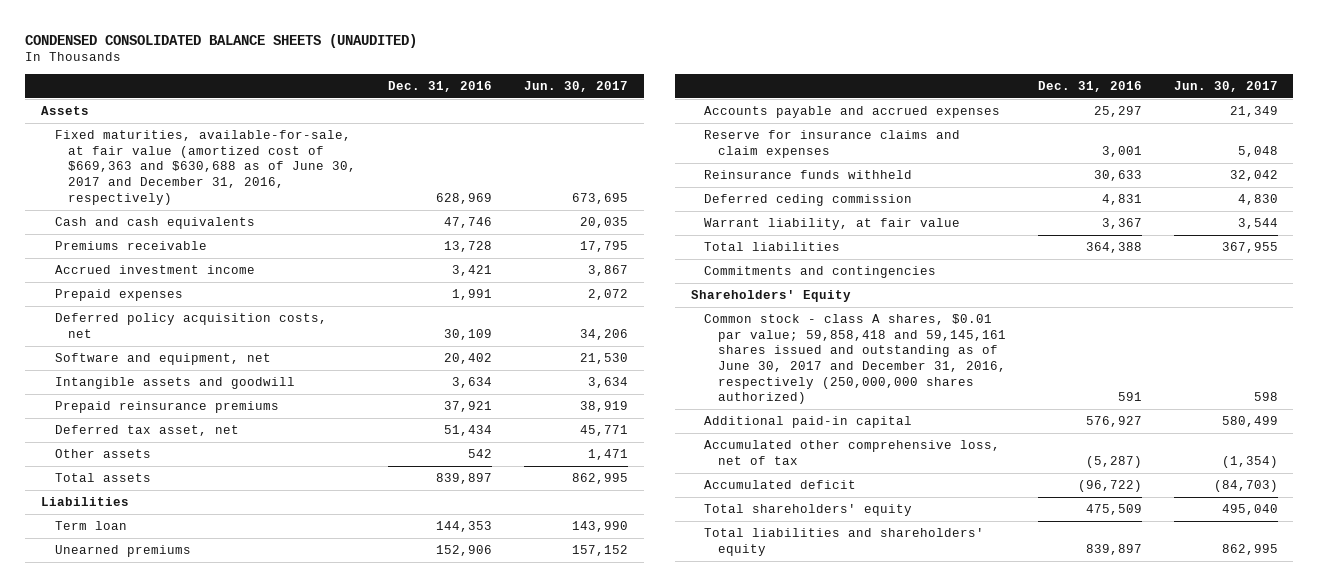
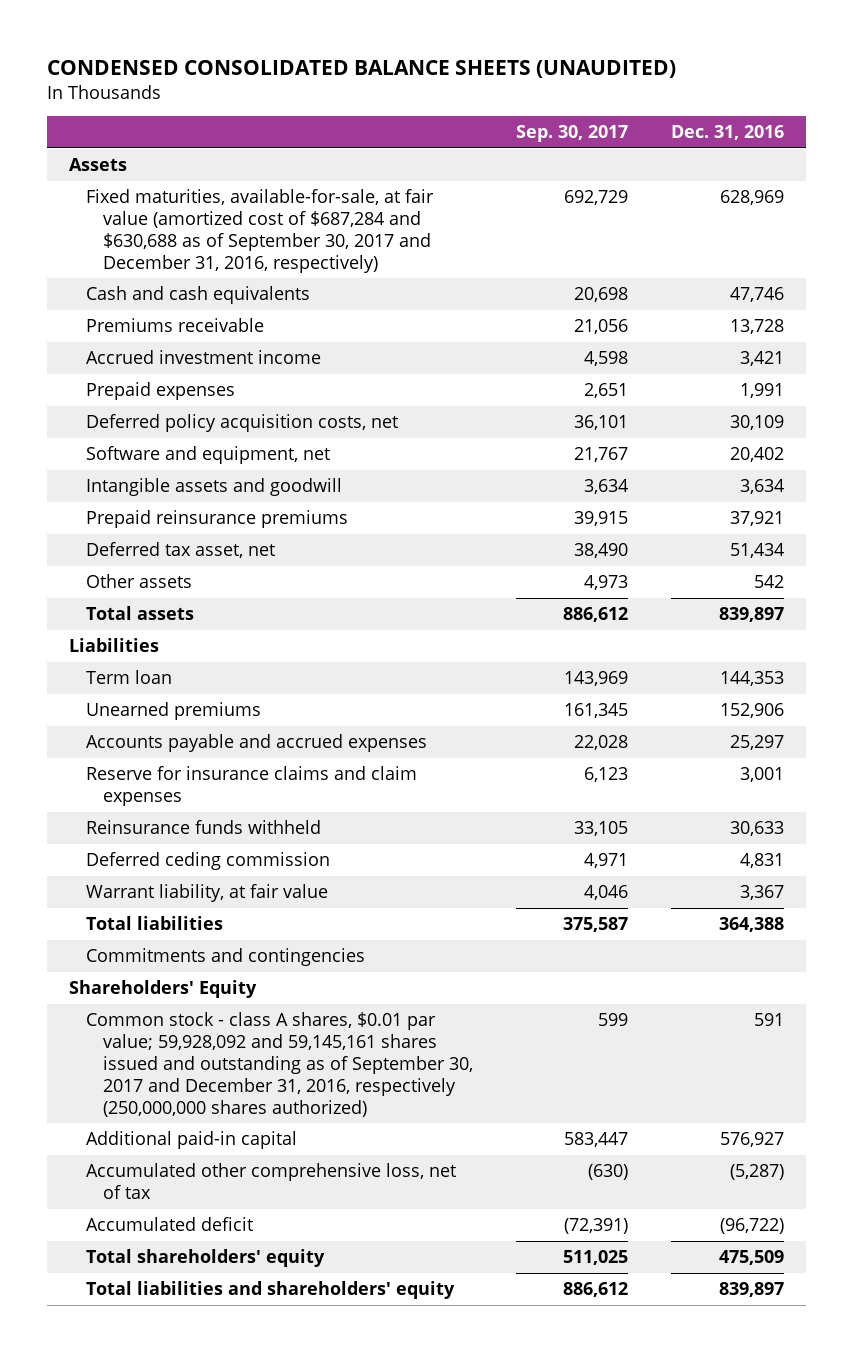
- | Dec. 31, 2016 | Jun. 30, 2017
+ | Sep. 30, 2017 | Dec. 31, 2016
- Fixed maturities, available-for-sale, at fair value (amortized cost of $669,363 and $630,688 as of June 30, 2017 and December 31, 2016, respectively) | 628,969 | 673,695
+ Fixed maturities, available-for-sale, at fair value (amortized cost of $687,284 and $630,688 as of September 30, 2017 and December 31, 2016, respectively) | 692,729 | 628,969
- Common stock - class A shares, $0.01 par value; 59,858,418 and 59,145,161 shares issued and outstanding as of June 30, 2017 and December 31, 2016, respectively (250,000,000 shares authorized) | 591 | 598
+ Common stock - class A shares, $0.01 par value; 59,928,092 and 59,145,161 shares issued and outstanding as of September 30, 2017 and December 31, 2016, respectively (250,000,000 shares authorized) | 599 | 591

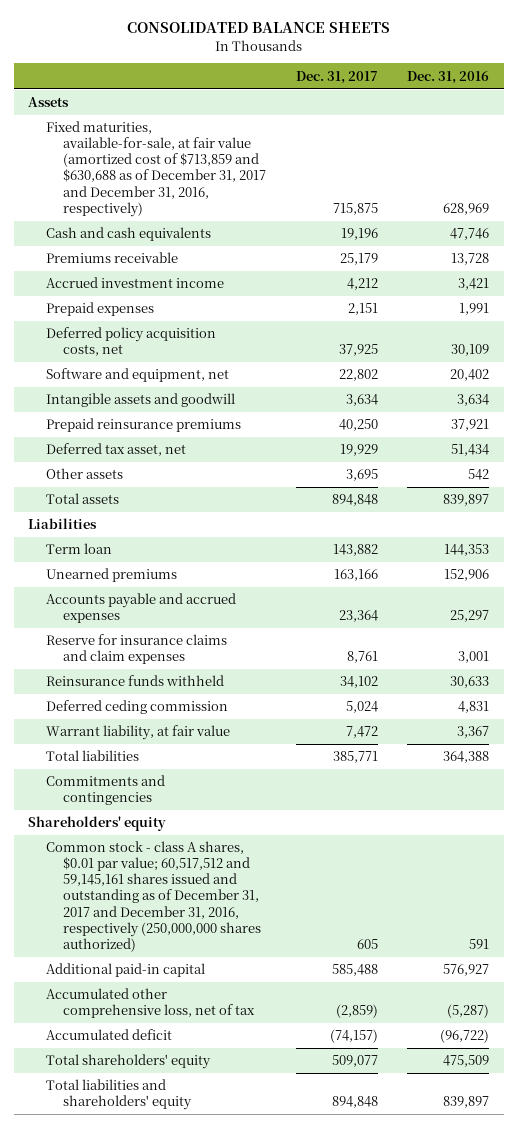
- CONDENSED CONSOLIDATED BALANCE SHEETS (UNAUDITED)
+ CONSOLIDATED BALANCE SHEETS
- | Sep. 30, 2017 | Dec. 31, 2016
+ | Dec. 31, 2017 | Dec. 31, 2016
- Fixed maturities, available-for-sale, at fair value (amortized cost of $687,284 and $630,688 as of September 30, 2017 and December 31, 2016, respectively) | 692,729 | 628,969
+ Fixed maturities, available-for-sale, at fair value (amortized cost of $713,859 and $630,688 as of December 31, 2017 and December 31, 2016, respectively) | 715,875 | 628,969
- Shareholders' Equity
- Common stock - class A shares, $0.01 par value; 59,928,092 and 59,145,161 shares issued and outstanding as of September 30, 2017 and December 31, 2016, respectively (250,000,000 shares authorized) | 599 | 591
+ Shareholders' equity
+ Common stock - class A shares, $0.01 par value; 60,517,512 and 59,145,161 shares issued and outstanding as of December 31, 2017 and December 31, 2016, respectively (250,000,000 shares authorized) | 605 | 591

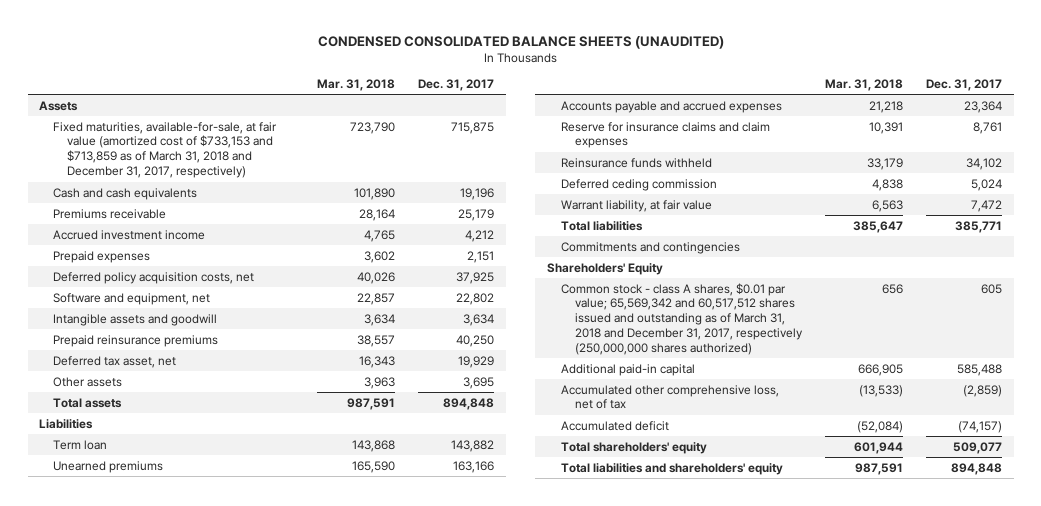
- CONSOLIDATED BALANCE SHEETS
+ CONDENSED CONSOLIDATED BALANCE SHEETS (UNAUDITED)
- | Dec. 31, 2017 | Dec. 31, 2016
+ | Mar. 31, 2018 | Dec. 31, 2017
- Fixed maturities, available-for-sale, at fair value (amortized cost of $713,859 and $630,688 as of December 31, 2017 and December 31, 2016, respectively) | 715,875 | 628,969
+ Fixed maturities, available-for-sale, at fair value (amortized cost of $733,153 and $713,859 as of March 31, 2018 and December 31, 2017, respectively) | 723,790 | 715,875
- Shareholders' equity
- Common stock - class A shares, $0.01 par value; 60,517,512 and 59,145,161 shares issued and outstanding as of December 31, 2017 and December 31, 2016, respectively (250,000,000 shares authorized) | 605 | 591
+ Shareholders' Equity
+ Common stock - class A shares, $0.01 par value; 65,569,342 and 60,517,512 shares issued and outstanding as of March 31, 2018 and December 31, 2017, respectively (250,000,000 shares authorized) | 656 | 605

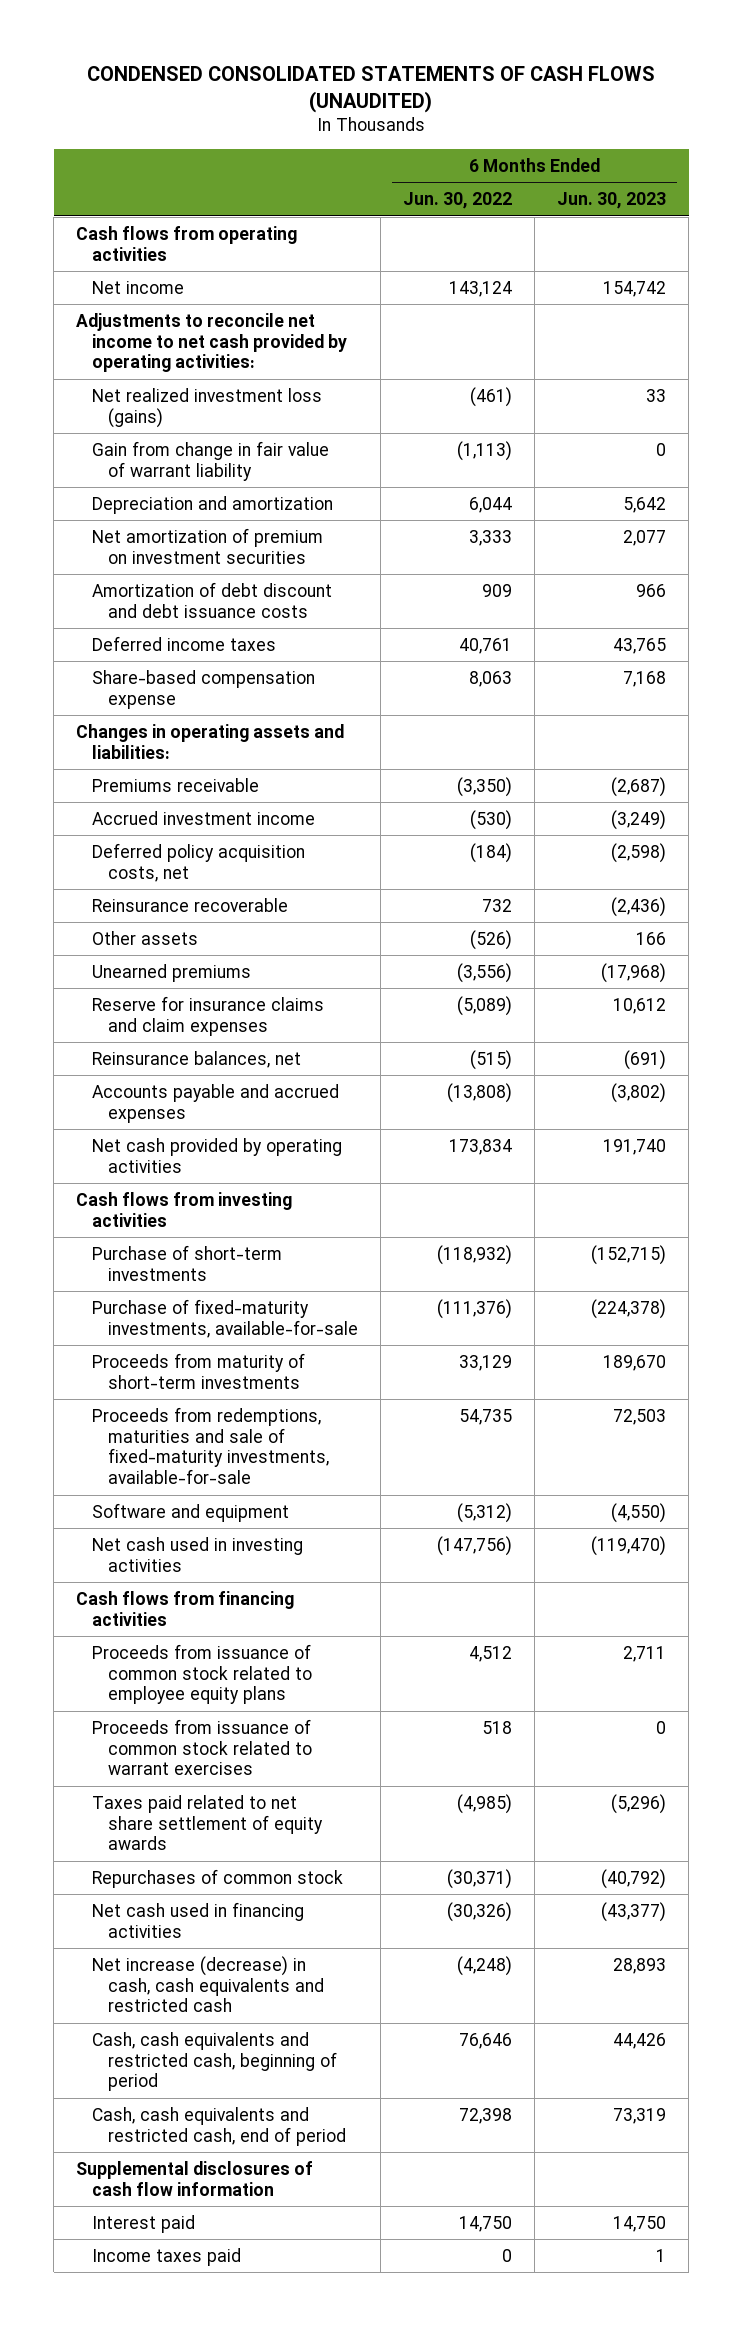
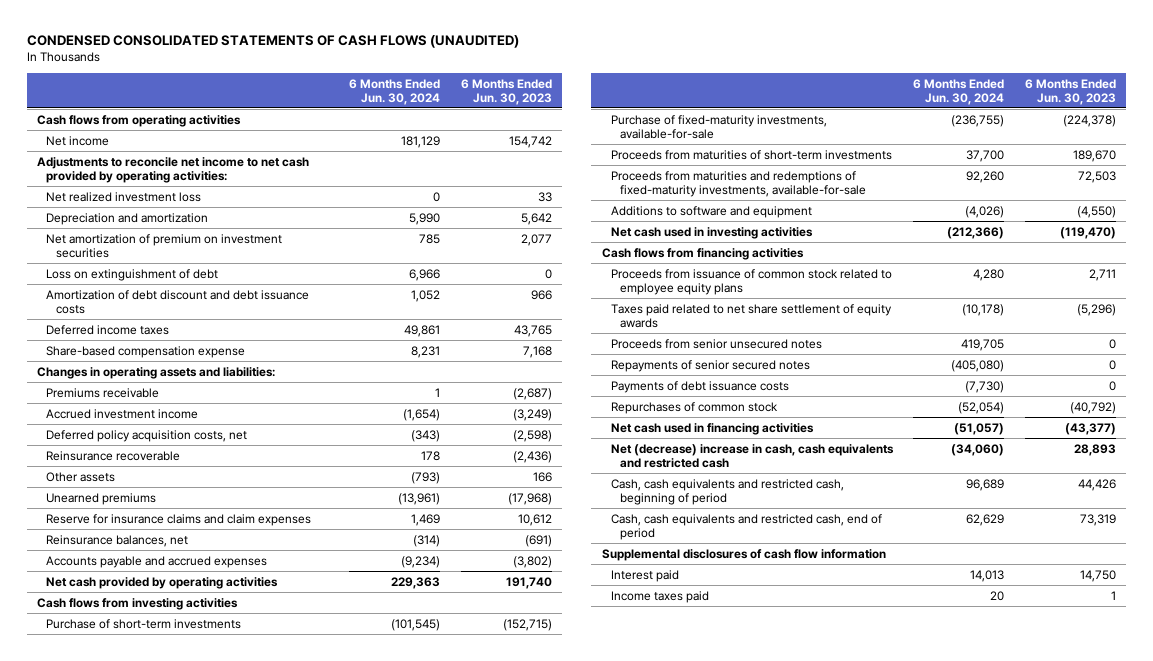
- | 6 Months Ended Jun. 30, 2022 | 6 Months Ended Jun. 30, 2023
+ | 6 Months Ended Jun. 30, 2024 | 6 Months Ended Jun. 30, 2023
- Net realized investment loss (gains) | (461) | 33
- Gain from change in fair value of warrant liability | (1,113) | 0
+ Net realized investment loss | 0 | 33
+ Loss on extinguishment of debt | 6,966 | 0
- Proceeds from maturity of short-term investments | 33,129 | 189,670
- Proceeds from redemptions, maturities and sale of fixed-maturity investments, available-for-sale | 54,735 | 72,503
- Software and equipment | (5,312) | (4,550)
+ Proceeds from maturities of short-term investments | 37,700 | 189,670
+ Proceeds from maturities and redemptions of fixed-maturity investments, available-for-sale | 92,260 | 72,503
+ Additions to software and equipment | (4,026) | (4,550)
- Proceeds from issuance of common stock related to warrant exercises | 518 | 0
+ Proceeds from senior unsecured notes | 419,705 | 0
+ Repayments of senior secured notes | (405,080) | 0
+ Payments of debt issuance costs | (7,730) | 0
- Net increase (decrease) in cash, cash equivalents and restricted cash | (4,248) | 28,893
+ Net (decrease) increase in cash, cash equivalents and restricted cash | (34,060) | 28,893

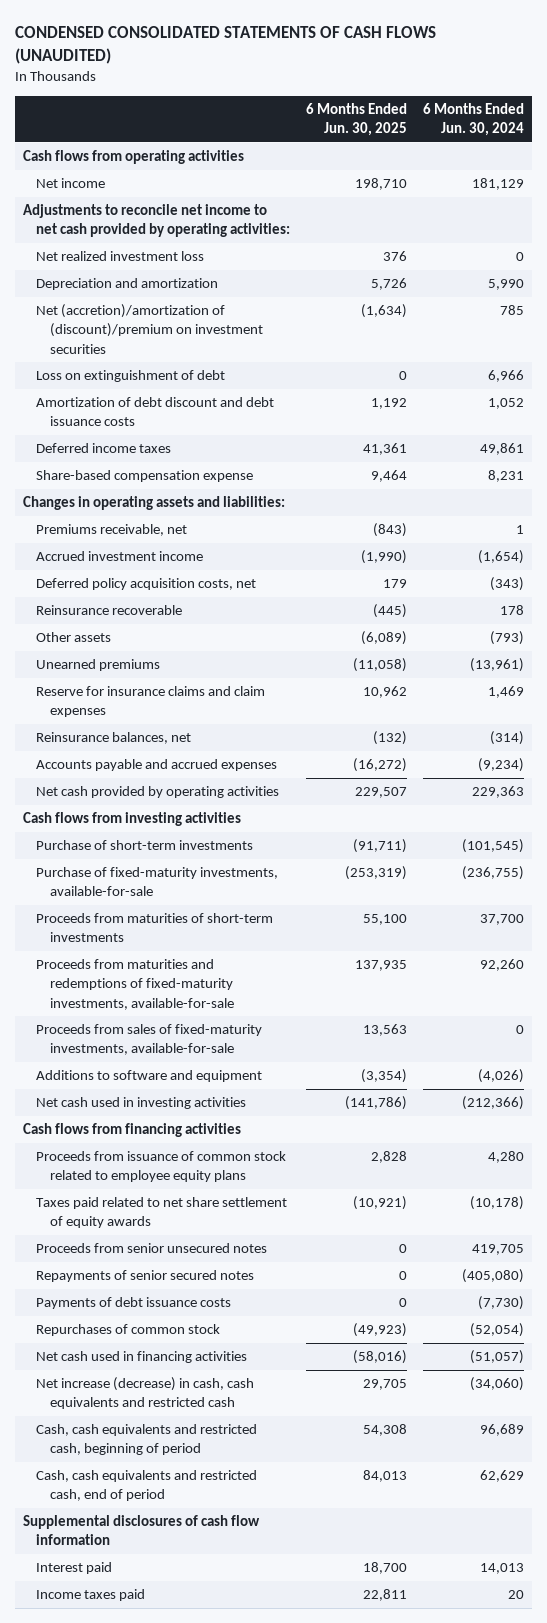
- | 6 Months Ended Jun. 30, 2024 | 6 Months Ended Jun. 30, 2023
+ | 6 Months Ended Jun. 30, 2025 | 6 Months Ended Jun. 30, 2024
- Net amortization of premium on investment securities | 785 | 2,077
+ Net (accretion)/amortization of (discount)/premium on investment securities | (1,634) | 785
- Premiums receivable | 1 | (2,687)
+ Premiums receivable, net | (843) | 1
+ Proceeds from sales of fixed-maturity investments, available-for-sale | 13,563 | 0
- Net (decrease) increase in cash, cash equivalents and restricted cash | (34,060) | 28,893
+ Net increase (decrease) in cash, cash equivalents and restricted cash | 29,705 | (34,060)

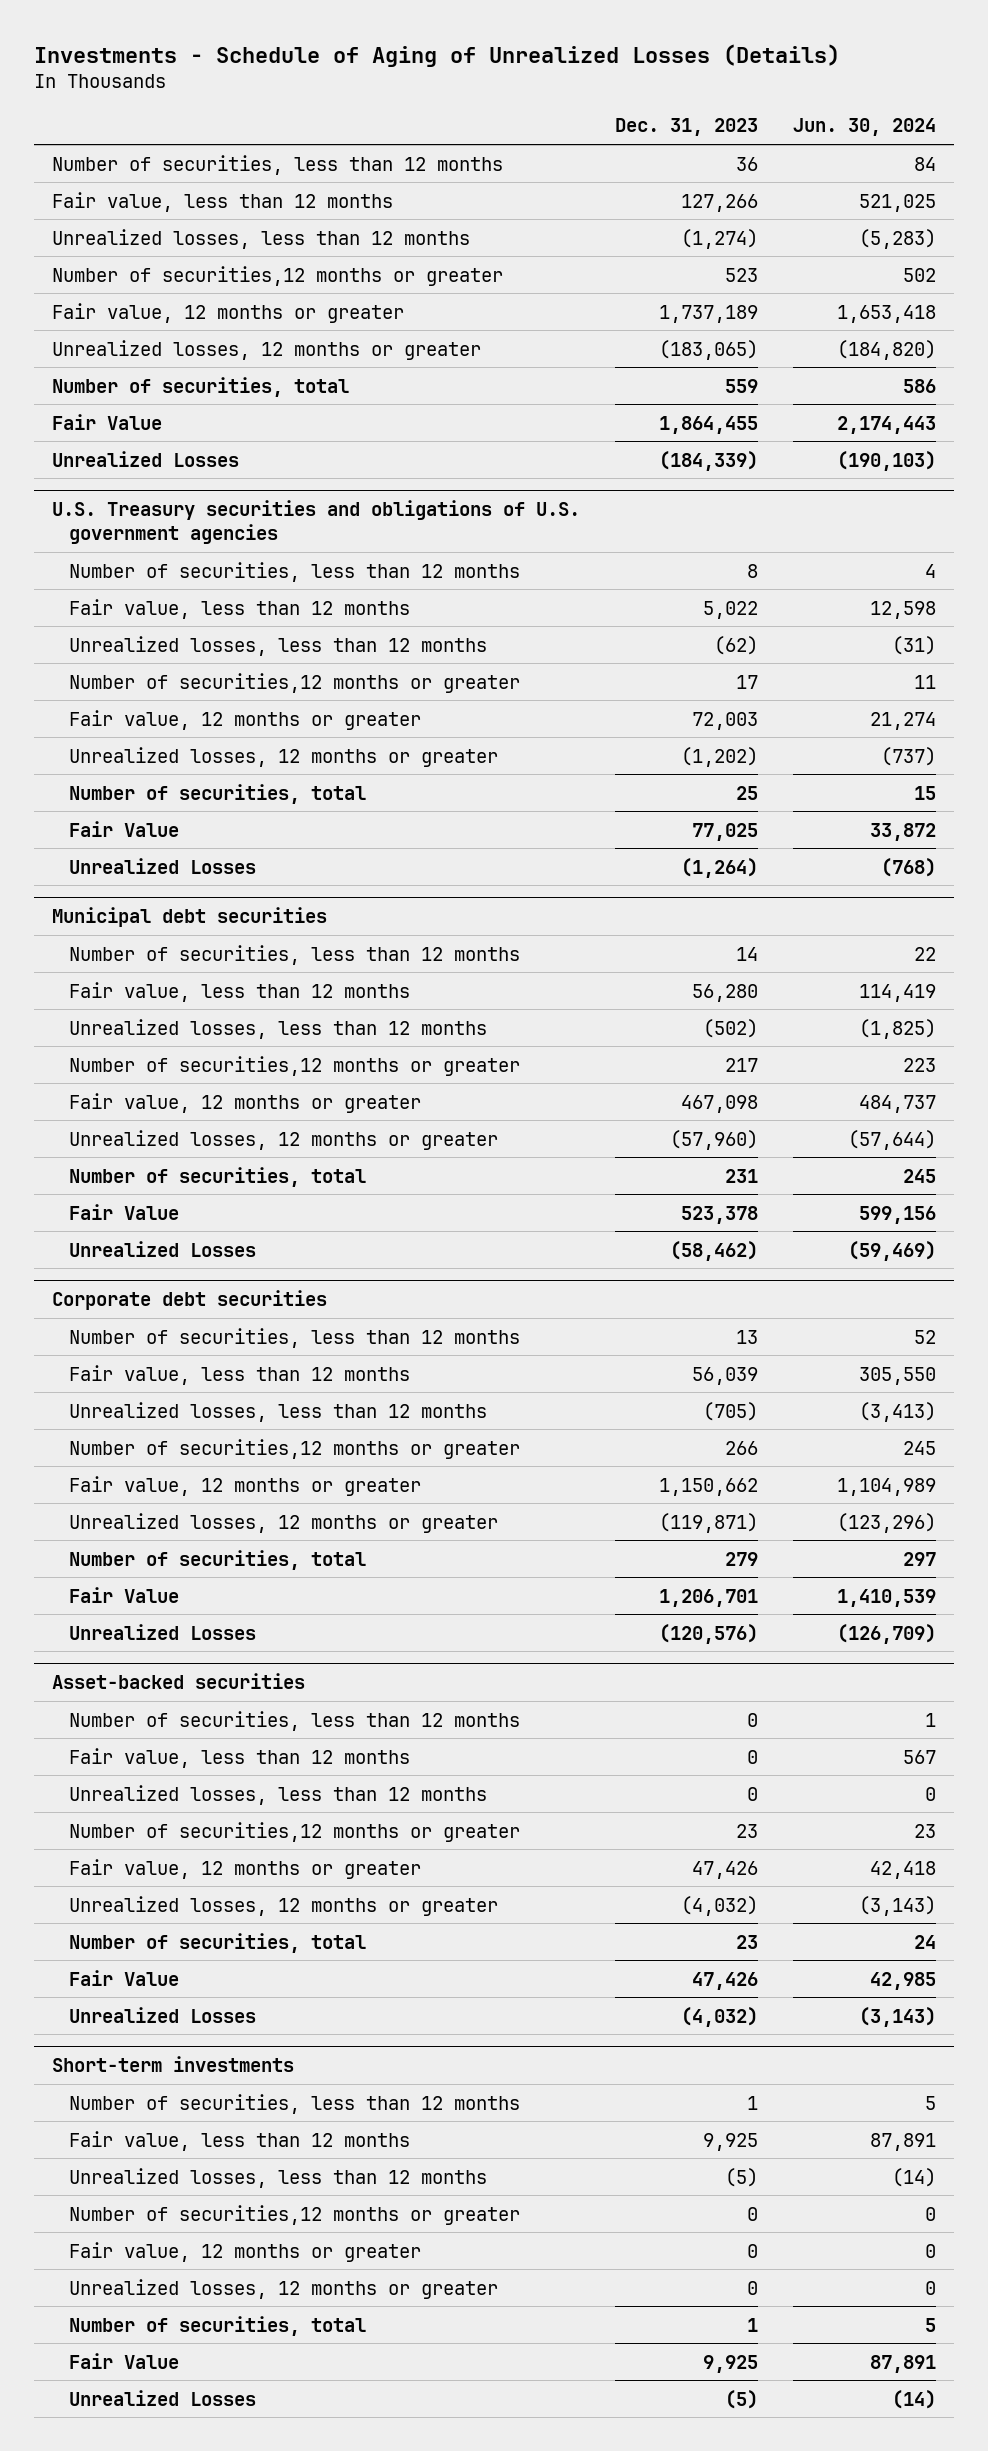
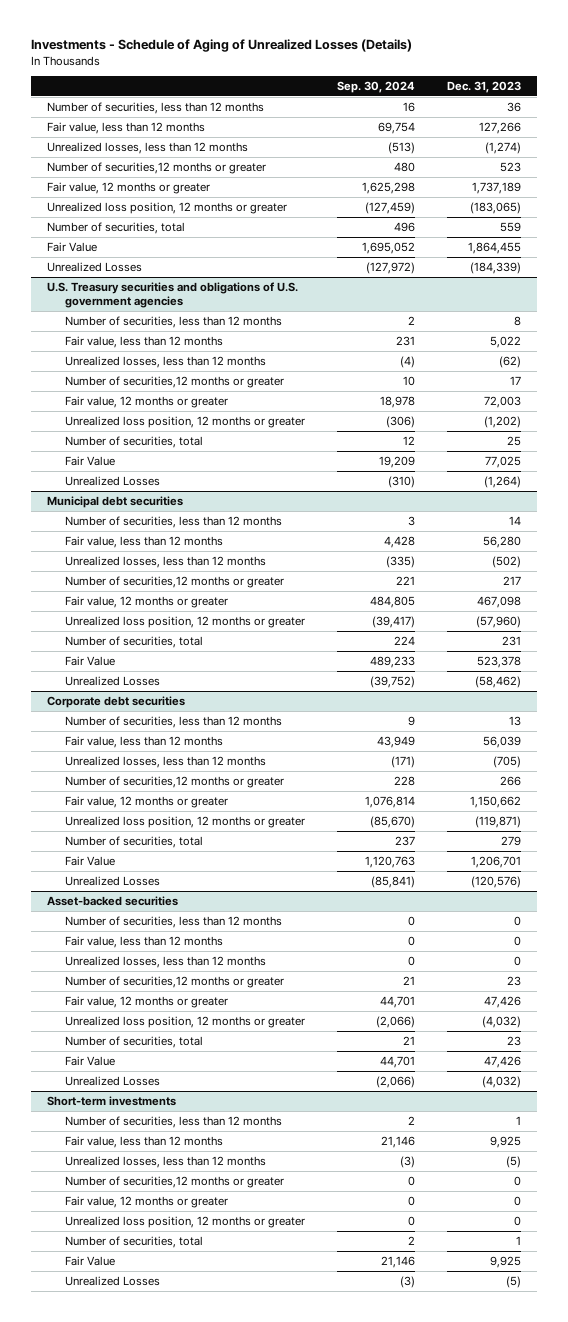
- | Dec. 31, 2023 | Jun. 30, 2024
+ | Sep. 30, 2024 | Dec. 31, 2023
- Unrealized losses, 12 months or greater | (183,065) | (184,820)
+ Unrealized loss position, 12 months or greater | (127,459) | (183,065)
@ U.S. Treasury securities and obligations of U.S. government agencies
- Unrealized losses, 12 months or greater | (1,202) | (737)
+ Unrealized loss position, 12 months or greater | (306) | (1,202)
@ Municipal debt securities
- Unrealized losses, 12 months or greater | (57,960) | (57,644)
+ Unrealized loss position, 12 months or greater | (39,417) | (57,960)
@ Corporate debt securities
- Unrealized losses, 12 months or greater | (119,871) | (123,296)
+ Unrealized loss position, 12 months or greater | (85,670) | (119,871)
@ Asset-backed securities
- Unrealized losses, 12 months or greater | (4,032) | (3,143)
+ Unrealized loss position, 12 months or greater | (2,066) | (4,032)
@ Short-term investments
- Unrealized losses, 12 months or greater | 0 | 0
+ Unrealized loss position, 12 months or greater | 0 | 0

